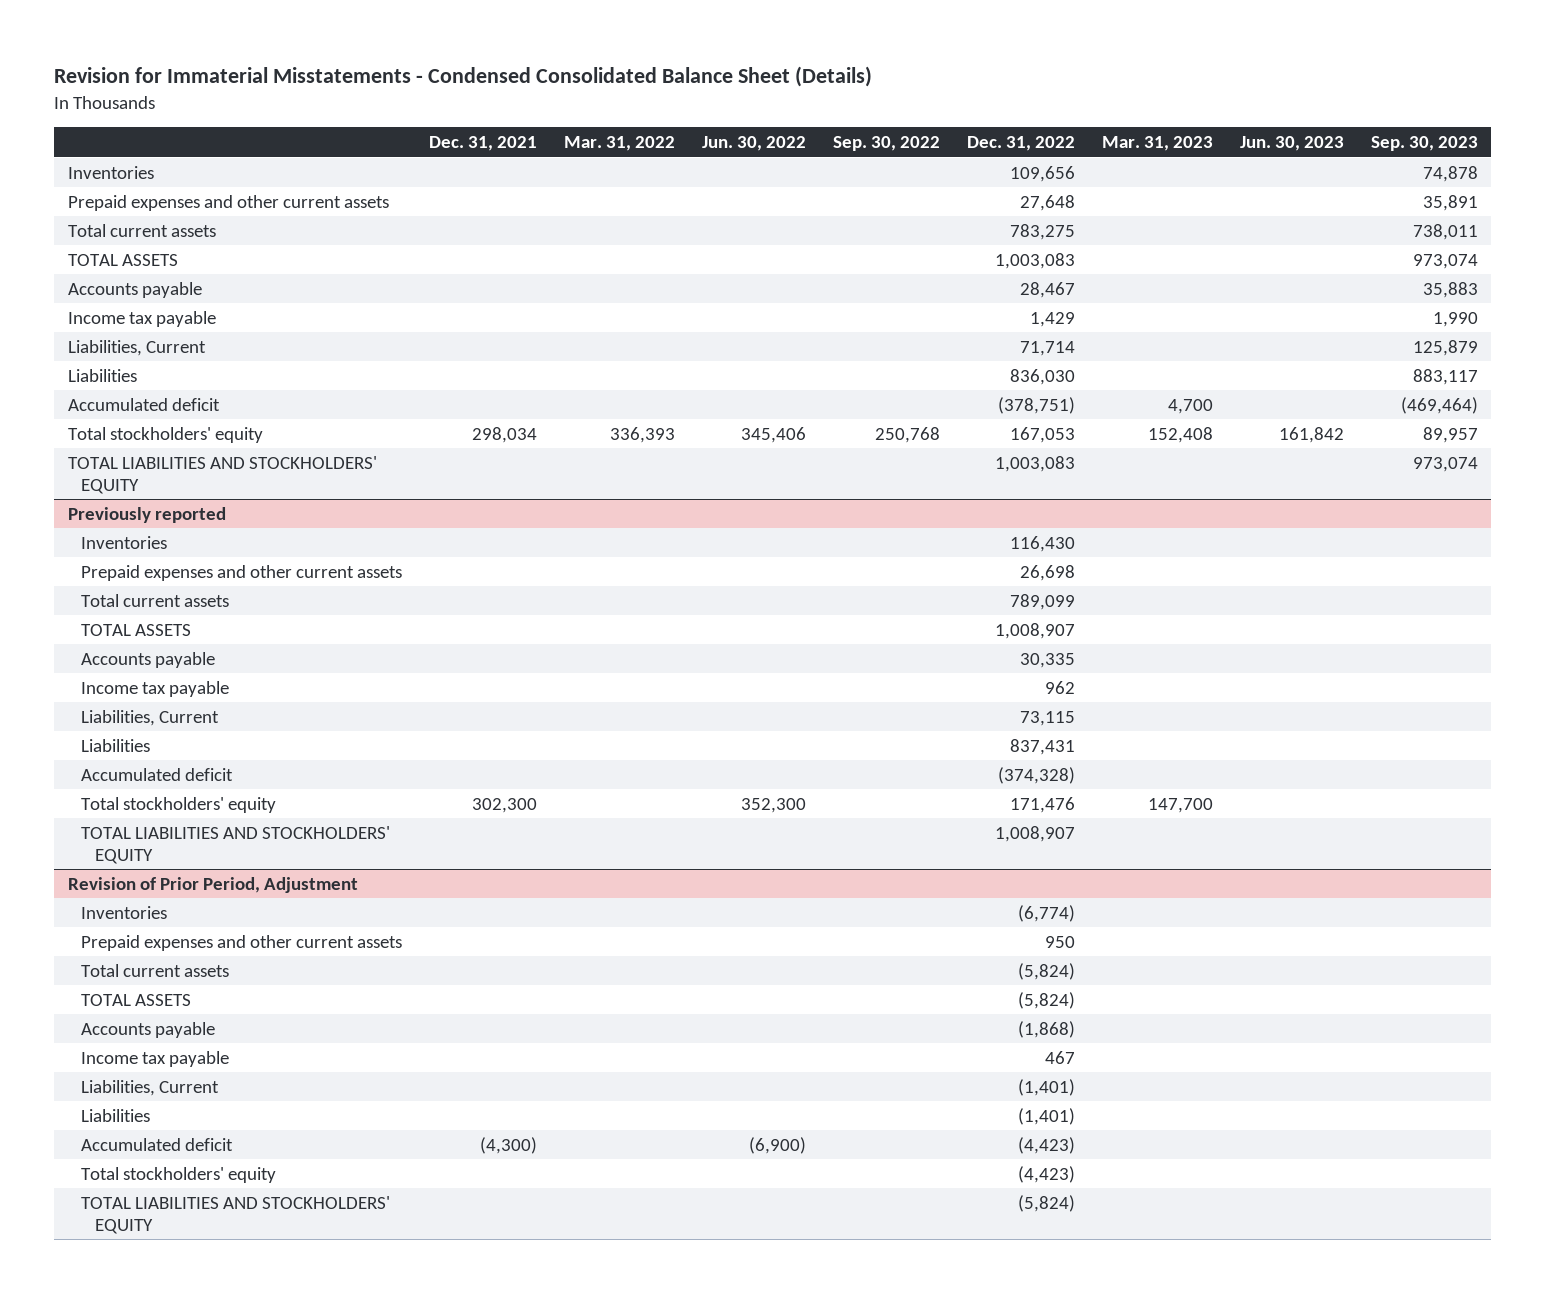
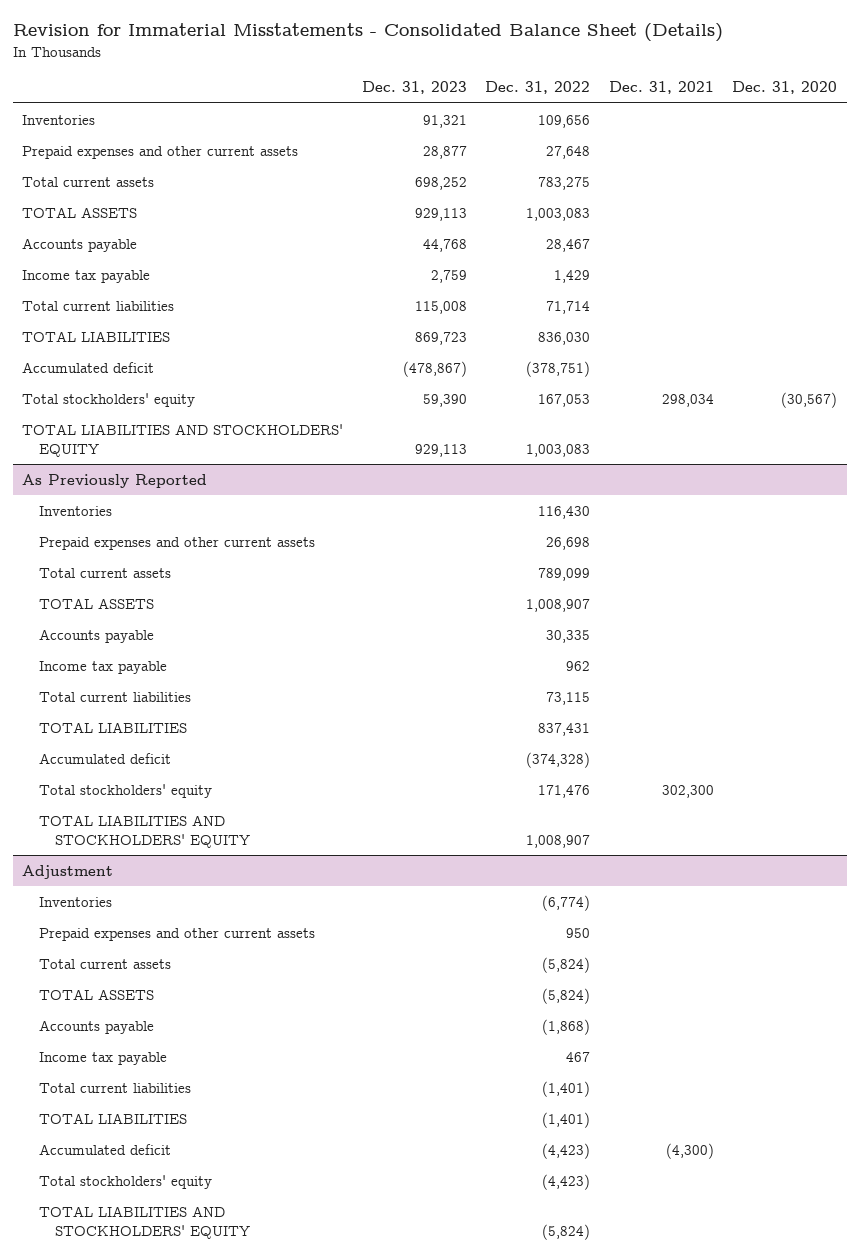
- Revision for Immaterial Misstatements - Condensed Consolidated Balance Sheet (Details)
+ Revision for Immaterial Misstatements - Consolidated Balance Sheet (Details)
- | Dec. 31, 2021 | Mar. 31, 2022 | Jun. 30, 2022 | Sep. 30, 2022 | Dec. 31, 2022 | Mar. 31, 2023 | Jun. 30, 2023 | Sep. 30, 2023
+ | Dec. 31, 2023 | Dec. 31, 2022 | Dec. 31, 2021 | Dec. 31, 2020
- Liabilities, Current | | | | | 71,714 | | | 125,879
- Liabilities | | | | | 836,030 | | | 883,117
+ Total current liabilities | 115,008 | 71,714 | |
+ TOTAL LIABILITIES | 869,723 | 836,030 | |
- Previously reported
+ As Previously Reported
- Liabilities, Current | | | | | 73,115 | | |
- Liabilities | | | | | 837,431 | | |
+ Total current liabilities | | 73,115 | |
+ TOTAL LIABILITIES | | 837,431 | |
- Revision of Prior Period, Adjustment
+ Adjustment
- Liabilities, Current | | | | | (1,401) | | |
- Liabilities | | | | | (1,401) | | |
+ Total current liabilities | | (1,401) | |
+ TOTAL LIABILITIES | | (1,401) | |

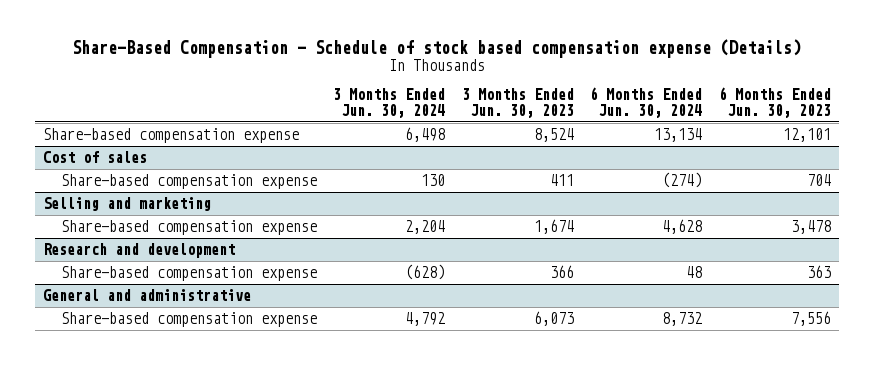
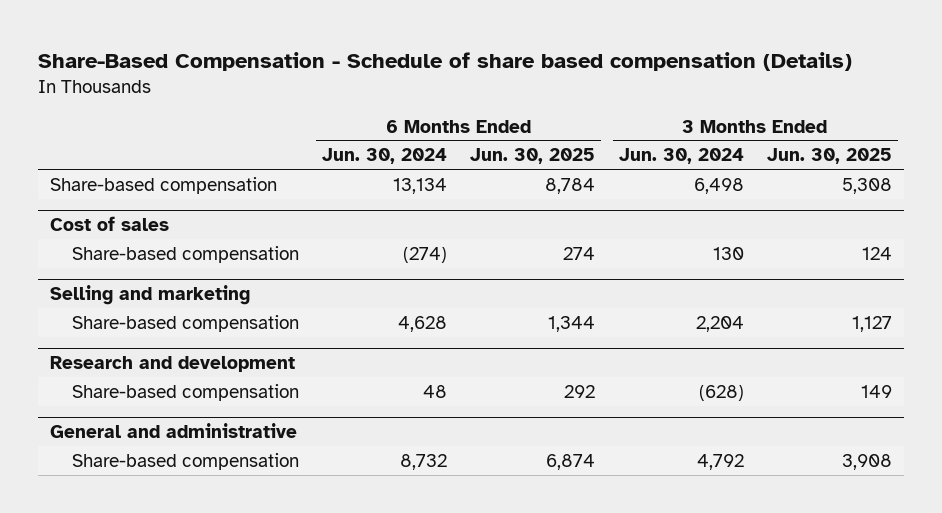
- Share-Based Compensation - Schedule of stock based compensation expense (Details)
+ Share-Based Compensation - Schedule of share based compensation (Details)
- | 3 Months Ended Jun. 30, 2024 | 3 Months Ended Jun. 30, 2023 | 6 Months Ended Jun. 30, 2024 | 6 Months Ended Jun. 30, 2023
+ | 6 Months Ended Jun. 30, 2024 | 6 Months Ended Jun. 30, 2025 | 3 Months Ended Jun. 30, 2024 | 3 Months Ended Jun. 30, 2025
- Share-based compensation expense | 6,498 | 8,524 | 13,134 | 12,101
+ Share-based compensation | 13,134 | 8,784 | 6,498 | 5,308
@ Cost of sales
- Share-based compensation expense | 130 | 411 | (274) | 704
+ Share-based compensation | (274) | 274 | 130 | 124
@ Selling and marketing
- Share-based compensation expense | 2,204 | 1,674 | 4,628 | 3,478
+ Share-based compensation | 4,628 | 1,344 | 2,204 | 1,127
@ Research and development
- Share-based compensation expense | (628) | 366 | 48 | 363
+ Share-based compensation | 48 | 292 | (628) | 149
@ General and administrative
- Share-based compensation expense | 4,792 | 6,073 | 8,732 | 7,556
+ Share-based compensation | 8,732 | 6,874 | 4,792 | 3,908

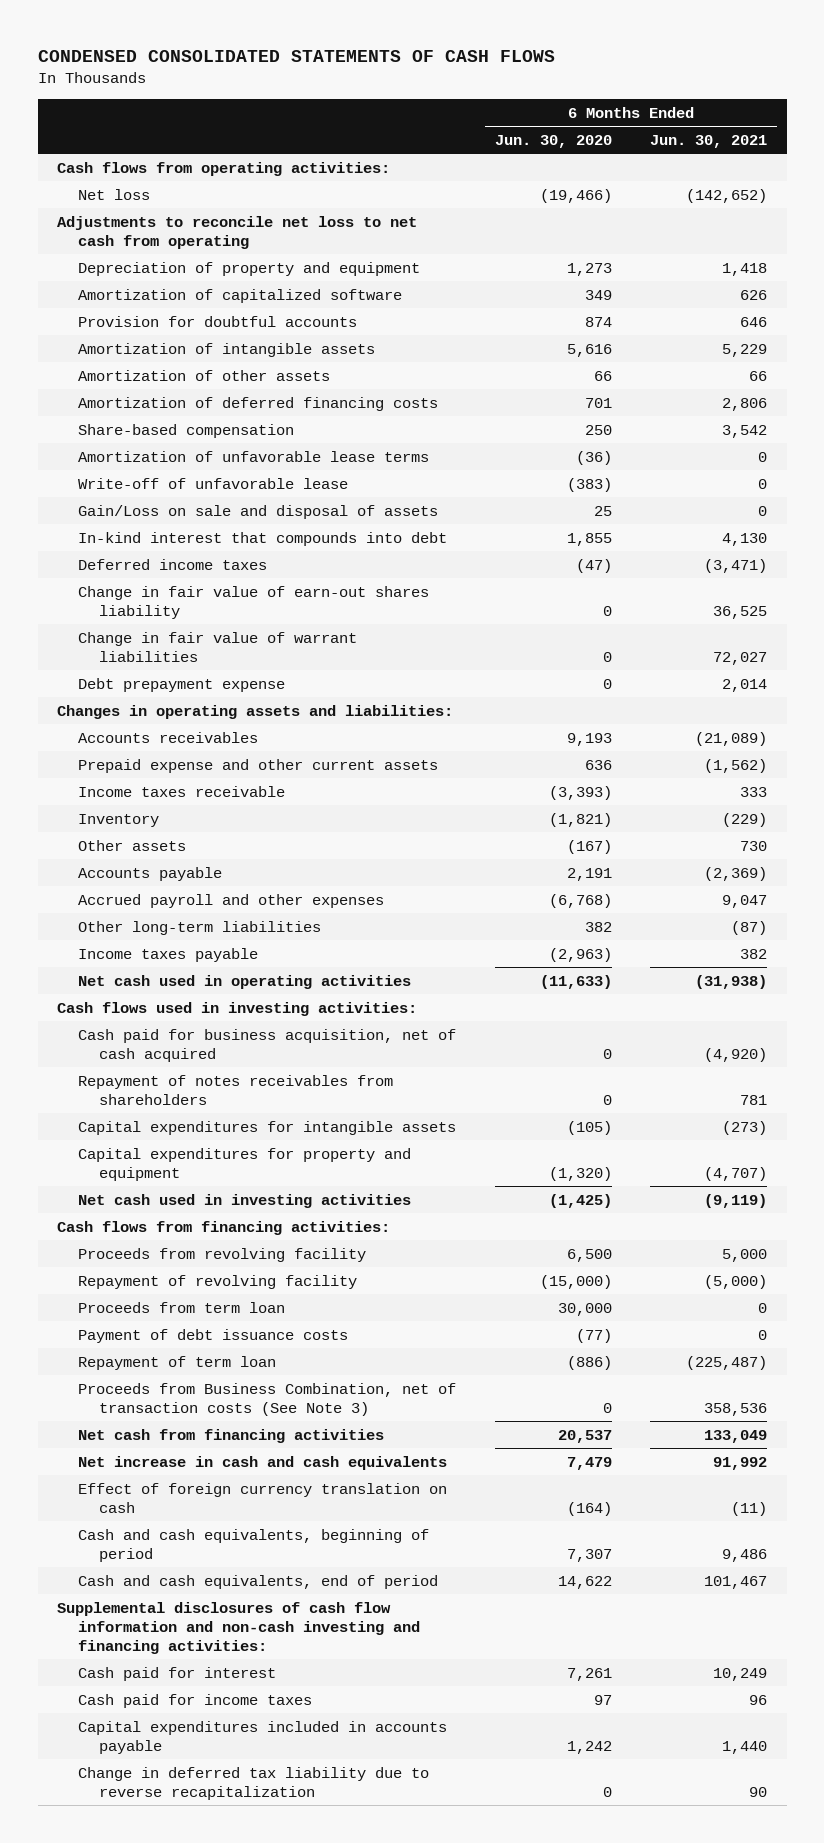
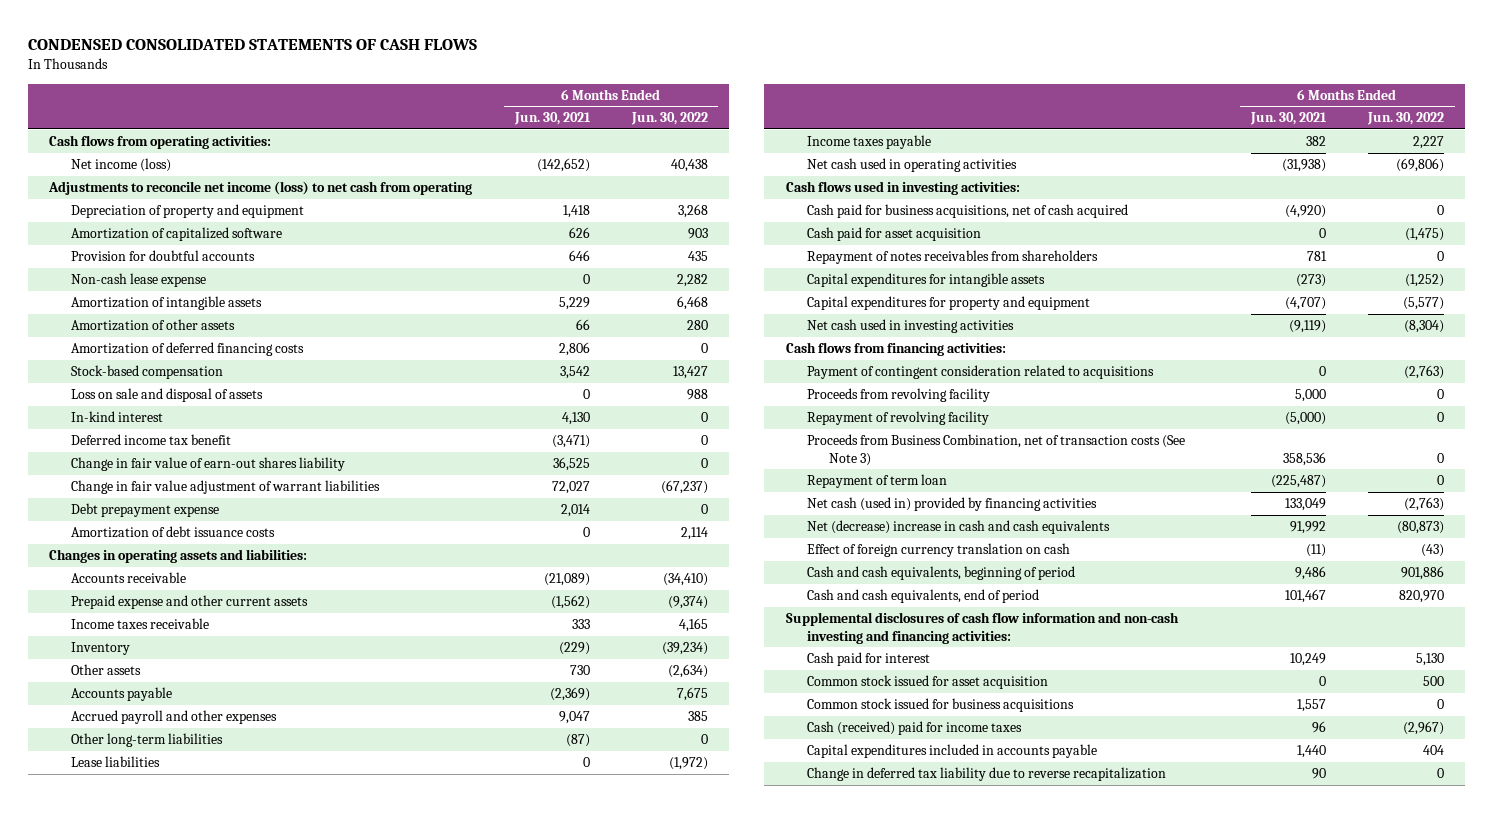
- | 6 Months Ended Jun. 30, 2020 | 6 Months Ended Jun. 30, 2021
+ | 6 Months Ended Jun. 30, 2021 | 6 Months Ended Jun. 30, 2022
- Net loss | (19,466) | (142,652)
- Adjustments to reconcile net loss to net cash from operating
+ Net income (loss) | (142,652) | 40,438
+ Adjustments to reconcile net income (loss) to net cash from operating
+ Non-cash lease expense | 0 | 2,282
- Share-based compensation | 250 | 3,542
- Amortization of unfavorable lease terms | (36) | 0
- Write-off of unfavorable lease | (383) | 0
- Gain/Loss on sale and disposal of assets | 25 | 0
- In-kind interest that compounds into debt | 1,855 | 4,130
- Deferred income taxes | (47) | (3,471)
+ Stock-based compensation | 3,542 | 13,427
+ Loss on sale and disposal of assets | 0 | 988
+ In-kind interest | 4,130 | 0
+ Deferred income tax benefit | (3,471) | 0
- Change in fair value of warrant liabilities | 0 | 72,027
+ Change in fair value adjustment of warrant liabilities | 72,027 | (67,237)
+ Amortization of debt issuance costs | 0 | 2,114
- Accounts receivables | 9,193 | (21,089)
+ Accounts receivable | (21,089) | (34,410)
+ Lease liabilities | 0 | (1,972)
- Cash paid for business acquisition, net of cash acquired | 0 | (4,920)
+ Cash paid for business acquisitions, net of cash acquired | (4,920) | 0
+ Cash paid for asset acquisition | 0 | (1,475)
+ Payment of contingent consideration related to acquisitions | 0 | (2,763)
- Proceeds from term loan | 30,000 | 0
- Payment of debt issuance costs | (77) | 0
- Net cash from financing activities | 20,537 | 133,049
- Net increase in cash and cash equivalents | 7,479 | 91,992
moved down: Repayment of term loan | (225,487) | 0
+ Net cash (used in) provided by financing activities | 133,049 | (2,763)
+ Net (decrease) increase in cash and cash equivalents | 91,992 | (80,873)
- Cash paid for income taxes | 97 | 96
+ Common stock issued for asset acquisition | 0 | 500
+ Common stock issued for business acquisitions | 1,557 | 0
+ Cash (received) paid for income taxes | 96 | (2,967)

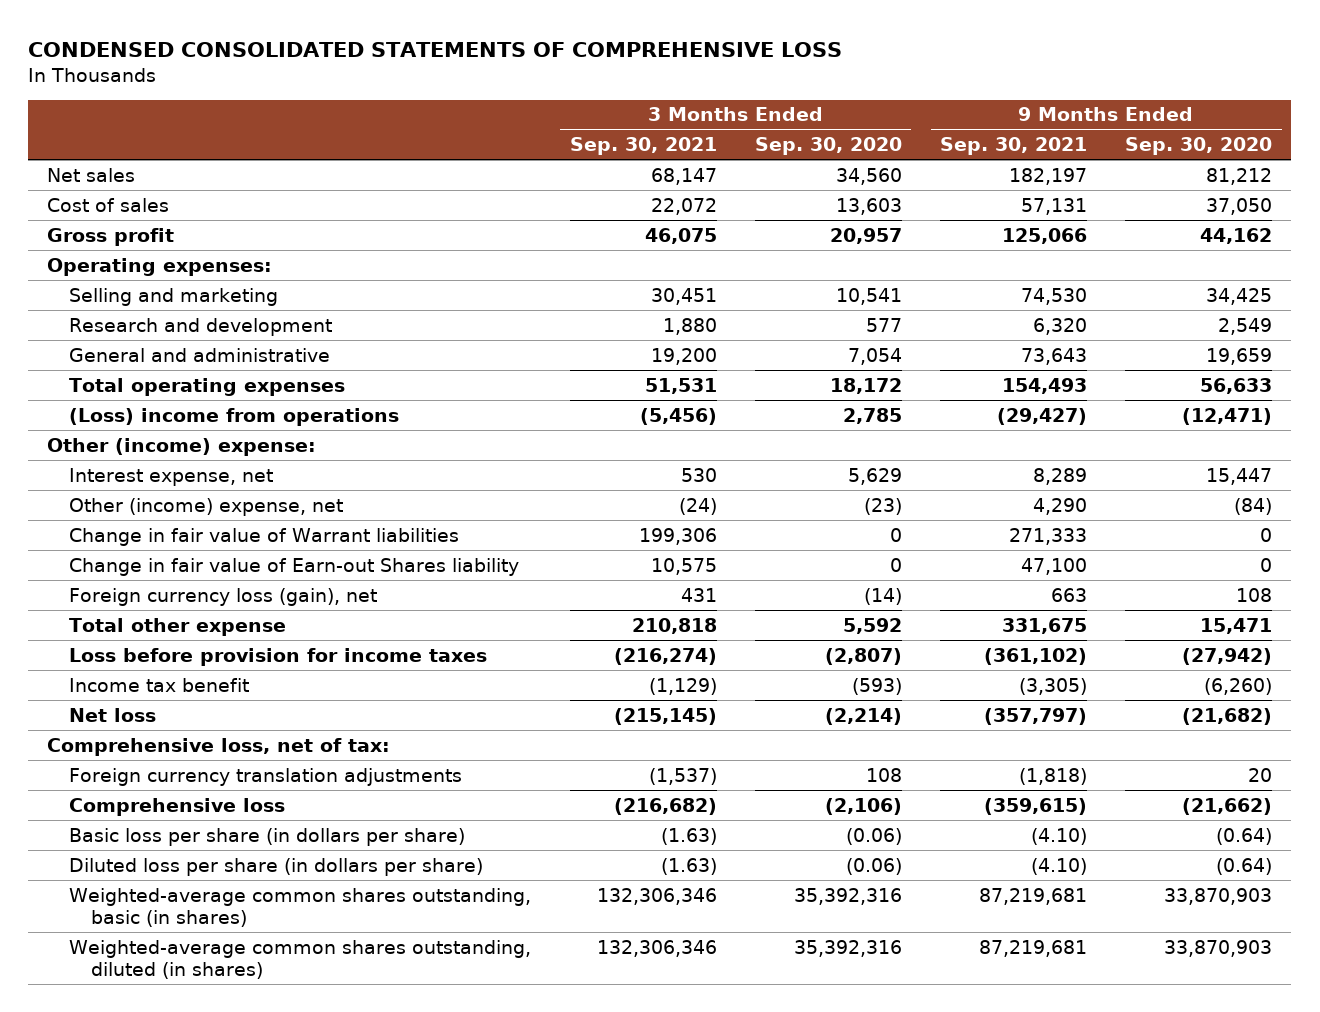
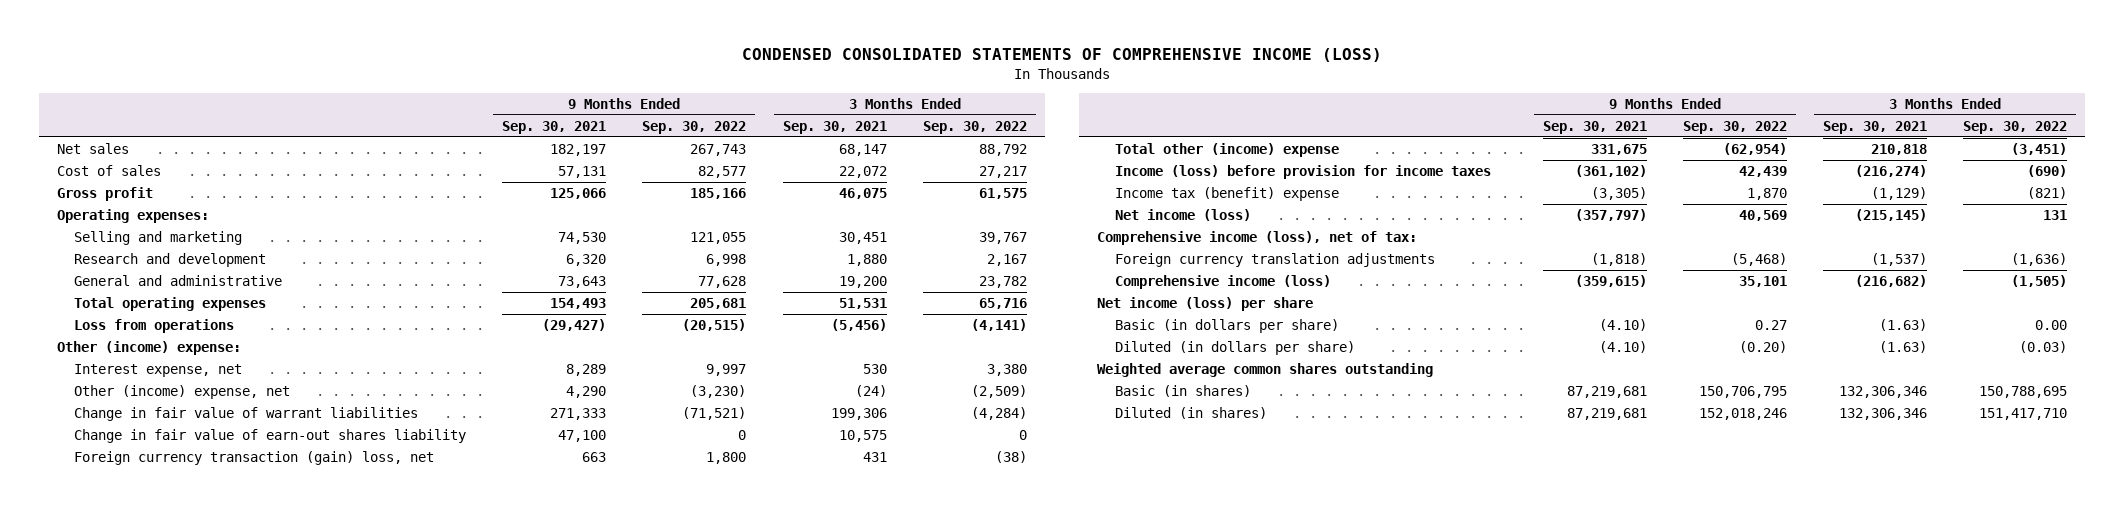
- CONDENSED CONSOLIDATED STATEMENTS OF COMPREHENSIVE LOSS
+ CONDENSED CONSOLIDATED STATEMENTS OF COMPREHENSIVE INCOME (LOSS)
- | 3 Months Ended Sep. 30, 2021 | 3 Months Ended Sep. 30, 2020 | 9 Months Ended Sep. 30, 2021 | 9 Months Ended Sep. 30, 2020
+ | 9 Months Ended Sep. 30, 2021 | 9 Months Ended Sep. 30, 2022 | 3 Months Ended Sep. 30, 2021 | 3 Months Ended Sep. 30, 2022
- (Loss) income from operations | (5,456) | 2,785 | (29,427) | (12,471)
+ Loss from operations | (29,427) | (20,515) | (5,456) | (4,141)
- Change in fair value of Warrant liabilities | 199,306 | 0 | 271,333 | 0
- Change in fair value of Earn-out Shares liability | 10,575 | 0 | 47,100 | 0
- Foreign currency loss (gain), net | 431 | (14) | 663 | 108
- Total other expense | 210,818 | 5,592 | 331,675 | 15,471
- Loss before provision for income taxes | (216,274) | (2,807) | (361,102) | (27,942)
- Income tax benefit | (1,129) | (593) | (3,305) | (6,260)
- Net loss | (215,145) | (2,214) | (357,797) | (21,682)
- Comprehensive loss, net of tax:
+ Change in fair value of warrant liabilities | 271,333 | (71,521) | 199,306 | (4,284)
+ Change in fair value of earn-out shares liability | 47,100 | 0 | 10,575 | 0
+ Foreign currency transaction (gain) loss, net | 663 | 1,800 | 431 | (38)
+ Total other (income) expense | 331,675 | (62,954) | 210,818 | (3,451)
+ Income (loss) before provision for income taxes | (361,102) | 42,439 | (216,274) | (690)
+ Income tax (benefit) expense | (3,305) | 1,870 | (1,129) | (821)
+ Net income (loss) | (357,797) | 40,569 | (215,145) | 131
+ Comprehensive income (loss), net of tax:
- Comprehensive loss | (216,682) | (2,106) | (359,615) | (21,662)
- Basic loss per share (in dollars per share) | (1.63) | (0.06) | (4.10) | (0.64)
- Diluted loss per share (in dollars per share) | (1.63) | (0.06) | (4.10) | (0.64)
- Weighted-average common shares outstanding, basic (in shares) | 132,306,346 | 35,392,316 | 87,219,681 | 33,870,903
- Weighted-average common shares outstanding, diluted (in shares) | 132,306,346 | 35,392,316 | 87,219,681 | 33,870,903
+ Comprehensive income (loss) | (359,615) | 35,101 | (216,682) | (1,505)
+ Net income (loss) per share
+ Basic (in dollars per share) | (4.10) | 0.27 | (1.63) | 0.00
+ Diluted (in dollars per share) | (4.10) | (0.20) | (1.63) | (0.03)
+ Weighted average common shares outstanding
+ Basic (in shares) | 87,219,681 | 150,706,795 | 132,306,346 | 150,788,695
+ Diluted (in shares) | 87,219,681 | 152,018,246 | 132,306,346 | 151,417,710

